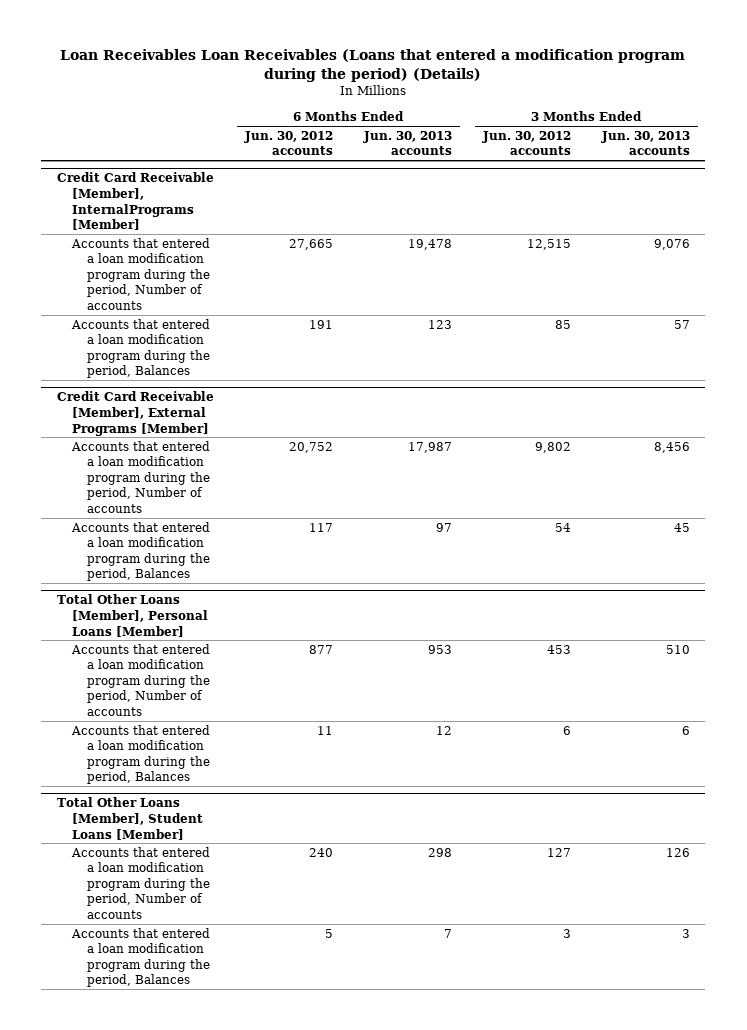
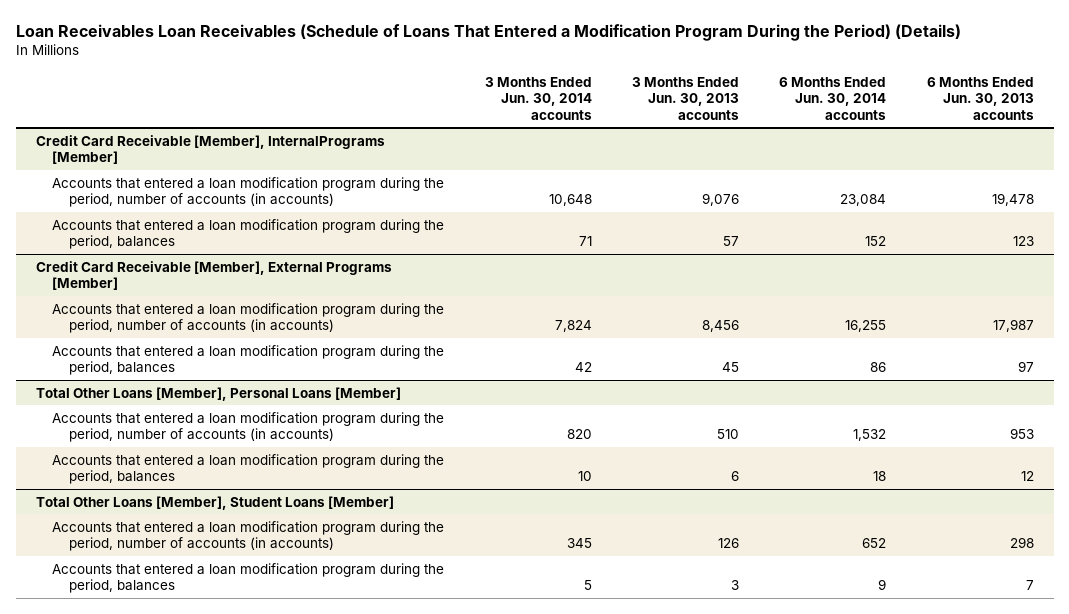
- Loan Receivables Loan Receivables (Loans that entered a modification program during the period) (Details)
+ Loan Receivables Loan Receivables (Schedule of Loans That Entered a Modification Program During the Period) (Details)
- | 6 Months Ended Jun. 30, 2012 accounts | 6 Months Ended Jun. 30, 2013 accounts | 3 Months Ended Jun. 30, 2012 accounts | 3 Months Ended Jun. 30, 2013 accounts
+ | 3 Months Ended Jun. 30, 2014 accounts | 3 Months Ended Jun. 30, 2013 accounts | 6 Months Ended Jun. 30, 2014 accounts | 6 Months Ended Jun. 30, 2013 accounts
@ Credit Card Receivable [Member], InternalPrograms [Member]
- Accounts that entered a loan modification program during the period, Number of accounts | 27,665 | 19,478 | 12,515 | 9,076
- Accounts that entered a loan modification program during the period, Balances | 191 | 123 | 85 | 57
+ Accounts that entered a loan modification program during the period, number of accounts (in accounts) | 10,648 | 9,076 | 23,084 | 19,478
+ Accounts that entered a loan modification program during the period, balances | 71 | 57 | 152 | 123
@ Credit Card Receivable [Member], External Programs [Member]
- Accounts that entered a loan modification program during the period, Number of accounts | 20,752 | 17,987 | 9,802 | 8,456
- Accounts that entered a loan modification program during the period, Balances | 117 | 97 | 54 | 45
+ Accounts that entered a loan modification program during the period, number of accounts (in accounts) | 7,824 | 8,456 | 16,255 | 17,987
+ Accounts that entered a loan modification program during the period, balances | 42 | 45 | 86 | 97
@ Total Other Loans [Member], Personal Loans [Member]
- Accounts that entered a loan modification program during the period, Number of accounts | 877 | 953 | 453 | 510
- Accounts that entered a loan modification program during the period, Balances | 11 | 12 | 6 | 6
+ Accounts that entered a loan modification program during the period, number of accounts (in accounts) | 820 | 510 | 1,532 | 953
+ Accounts that entered a loan modification program during the period, balances | 10 | 6 | 18 | 12
@ Total Other Loans [Member], Student Loans [Member]
- Accounts that entered a loan modification program during the period, Number of accounts | 240 | 298 | 127 | 126
- Accounts that entered a loan modification program during the period, Balances | 5 | 7 | 3 | 3
+ Accounts that entered a loan modification program during the period, number of accounts (in accounts) | 345 | 126 | 652 | 298
+ Accounts that entered a loan modification program during the period, balances | 5 | 3 | 9 | 7

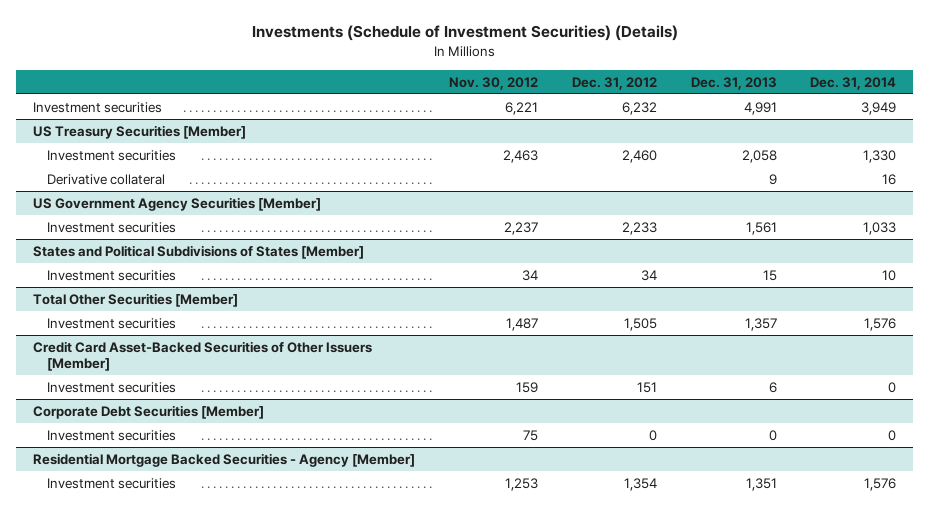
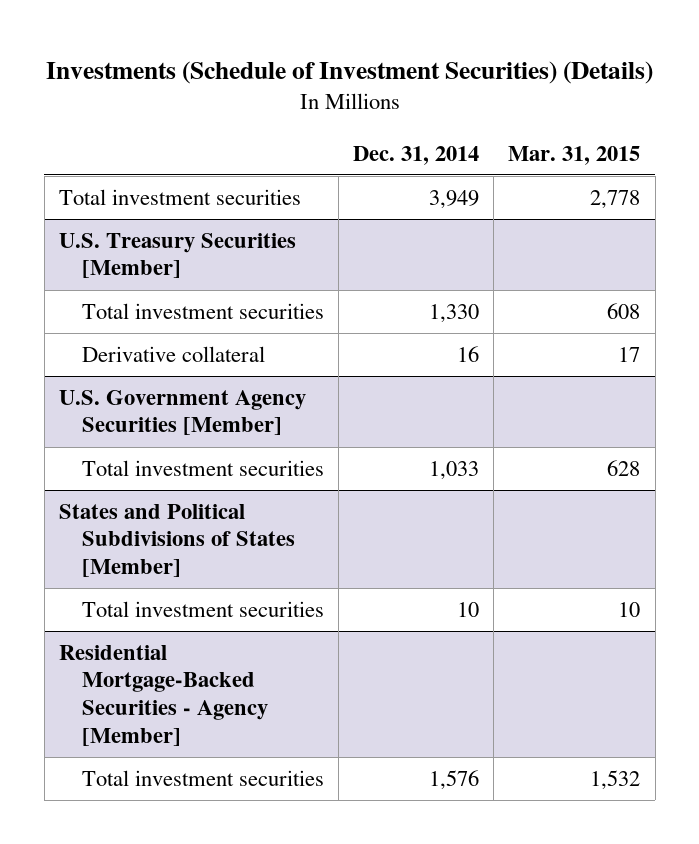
- | Nov. 30, 2012 | Dec. 31, 2012 | Dec. 31, 2013 | Dec. 31, 2014
+ | Dec. 31, 2014 | Mar. 31, 2015
- Investment securities | 6,221 | 6,232 | 4,991 | 3,949
- US Treasury Securities [Member]
- Investment securities | 2,463 | 2,460 | 2,058 | 1,330
+ Total investment securities | 3,949 | 2,778
+ U.S. Treasury Securities [Member]
+ Total investment securities | 1,330 | 608
- US Government Agency Securities [Member]
- Investment securities | 2,237 | 2,233 | 1,561 | 1,033
+ U.S. Government Agency Securities [Member]
+ Total investment securities | 1,033 | 628
@ States and Political Subdivisions of States [Member]
- Investment securities | 34 | 34 | 15 | 10
- Total Other Securities [Member]
- Investment securities | 1,487 | 1,505 | 1,357 | 1,576
- Credit Card Asset-Backed Securities of Other Issuers [Member]
- Investment securities | 159 | 151 | 6 | 0
- Corporate Debt Securities [Member]
- Investment securities | 75 | 0 | 0 | 0
- Residential Mortgage Backed Securities - Agency [Member]
- Investment securities | 1,253 | 1,354 | 1,351 | 1,576
@ States and Political Subdivisions of States [Member]
+ Total investment securities | 10 | 10
+ Residential Mortgage-Backed Securities - Agency [Member]
+ Total investment securities | 1,576 | 1,532

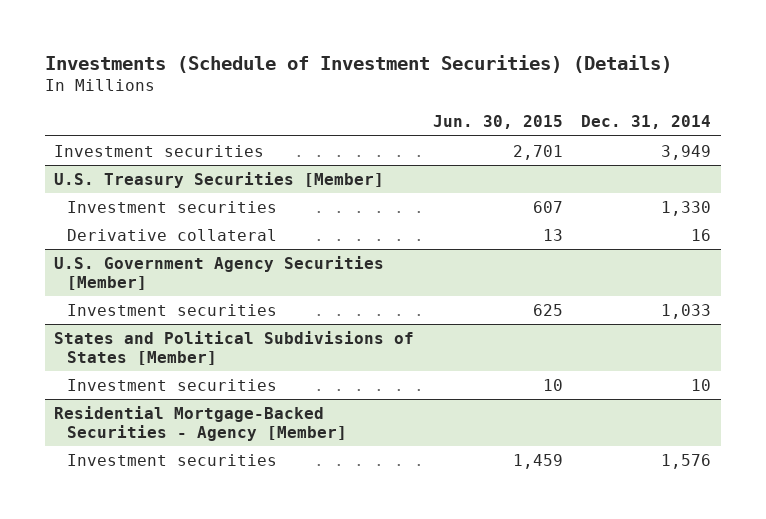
- | Dec. 31, 2014 | Mar. 31, 2015
+ | Jun. 30, 2015 | Dec. 31, 2014
- Total investment securities | 3,949 | 2,778
+ Investment securities | 2,701 | 3,949
@ U.S. Treasury Securities [Member]
- Total investment securities | 1,330 | 608
+ Investment securities | 607 | 1,330
@ U.S. Government Agency Securities [Member]
- Total investment securities | 1,033 | 628
+ Investment securities | 625 | 1,033
@ States and Political Subdivisions of States [Member]
- Total investment securities | 10 | 10
+ Investment securities | 10 | 10
@ Residential Mortgage-Backed Securities - Agency [Member]
- Total investment securities | 1,576 | 1,532
+ Investment securities | 1,459 | 1,576

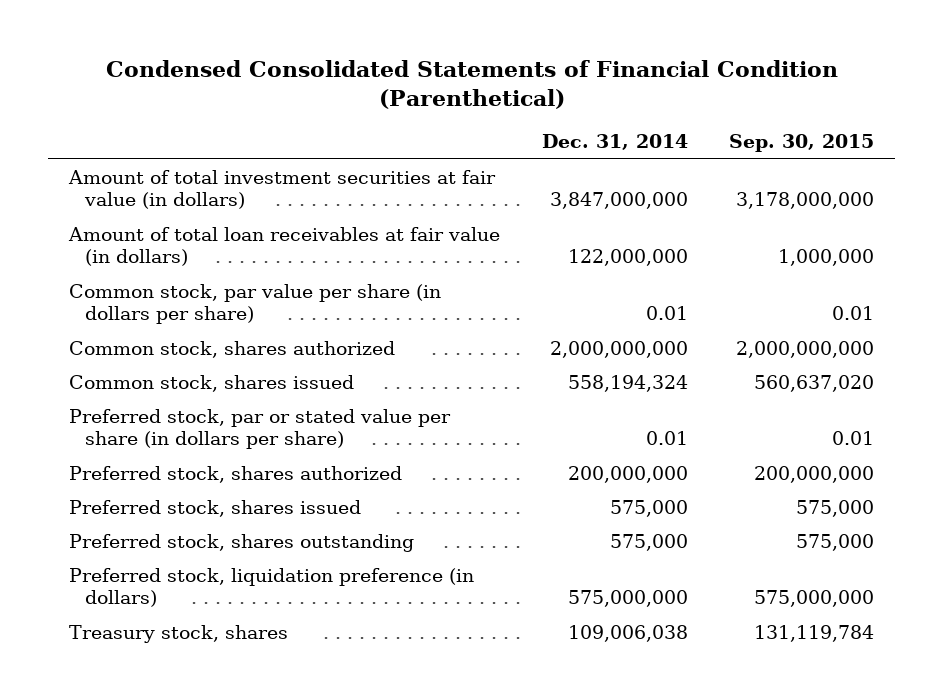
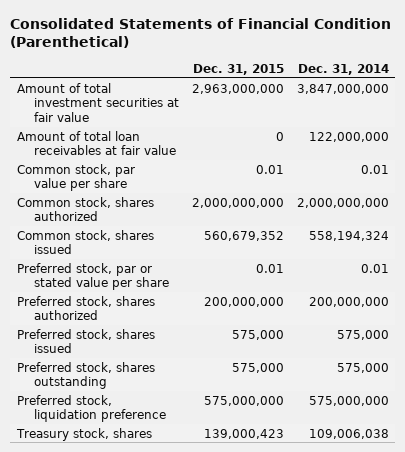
- Condensed Consolidated Statements of Financial Condition (Parenthetical)
+ Consolidated Statements of Financial Condition (Parenthetical)
- | Dec. 31, 2014 | Sep. 30, 2015
+ | Dec. 31, 2015 | Dec. 31, 2014
- Amount of total investment securities at fair value (in dollars) | 3,847,000,000 | 3,178,000,000
- Amount of total loan receivables at fair value (in dollars) | 122,000,000 | 1,000,000
- Common stock, par value per share (in dollars per share) | 0.01 | 0.01
+ Amount of total investment securities at fair value | 2,963,000,000 | 3,847,000,000
+ Amount of total loan receivables at fair value | 0 | 122,000,000
+ Common stock, par value per share | 0.01 | 0.01
- Preferred stock, par or stated value per share (in dollars per share) | 0.01 | 0.01
+ Preferred stock, par or stated value per share | 0.01 | 0.01
- Preferred stock, liquidation preference (in dollars) | 575,000,000 | 575,000,000
+ Preferred stock, liquidation preference | 575,000,000 | 575,000,000

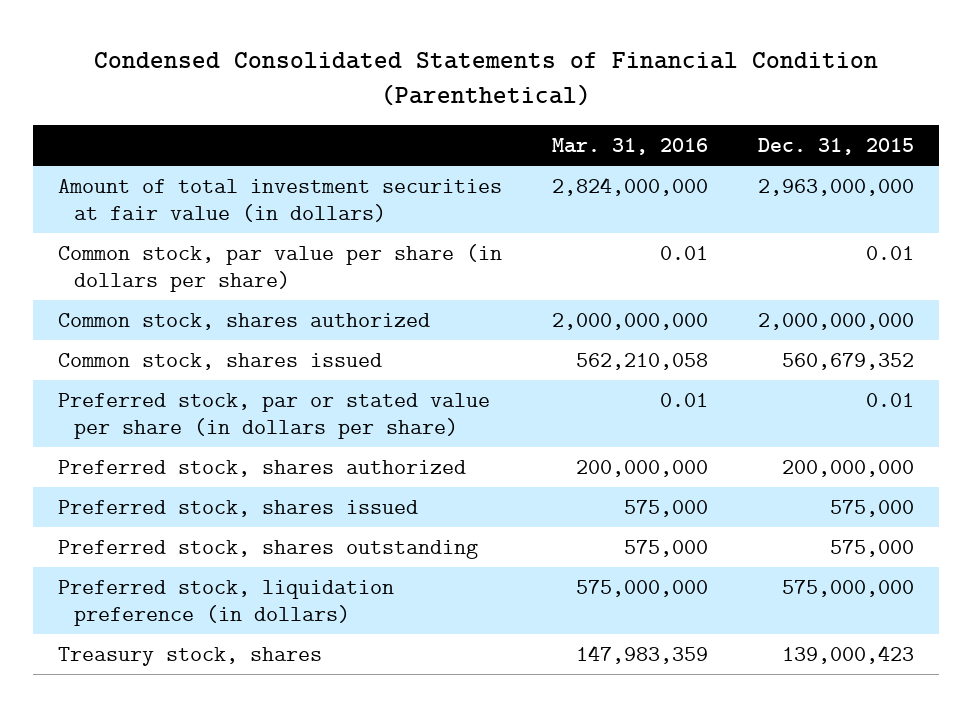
- Consolidated Statements of Financial Condition (Parenthetical)
+ Condensed Consolidated Statements of Financial Condition (Parenthetical)
- | Dec. 31, 2015 | Dec. 31, 2014
+ | Mar. 31, 2016 | Dec. 31, 2015
- Amount of total investment securities at fair value | 2,963,000,000 | 3,847,000,000
- Amount of total loan receivables at fair value | 0 | 122,000,000
- Common stock, par value per share | 0.01 | 0.01
+ Amount of total investment securities at fair value (in dollars) | 2,824,000,000 | 2,963,000,000
+ Common stock, par value per share (in dollars per share) | 0.01 | 0.01
- Preferred stock, par or stated value per share | 0.01 | 0.01
+ Preferred stock, par or stated value per share (in dollars per share) | 0.01 | 0.01
- Preferred stock, liquidation preference | 575,000,000 | 575,000,000
+ Preferred stock, liquidation preference (in dollars) | 575,000,000 | 575,000,000

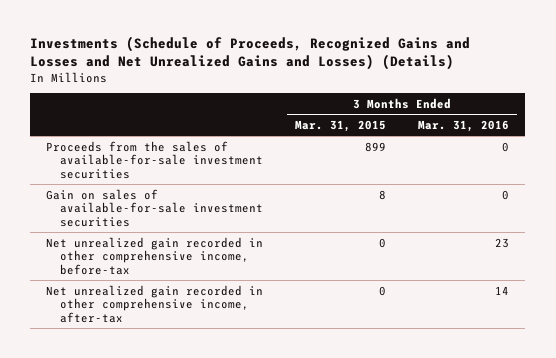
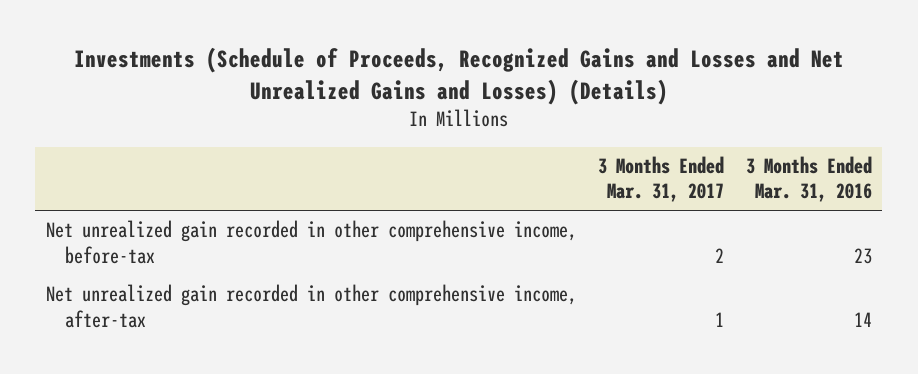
- | 3 Months Ended Mar. 31, 2015 | 3 Months Ended Mar. 31, 2016
+ | 3 Months Ended Mar. 31, 2017 | 3 Months Ended Mar. 31, 2016
- Proceeds from the sales of available-for-sale investment securities | 899 | 0
- Gain on sales of available-for-sale investment securities | 8 | 0

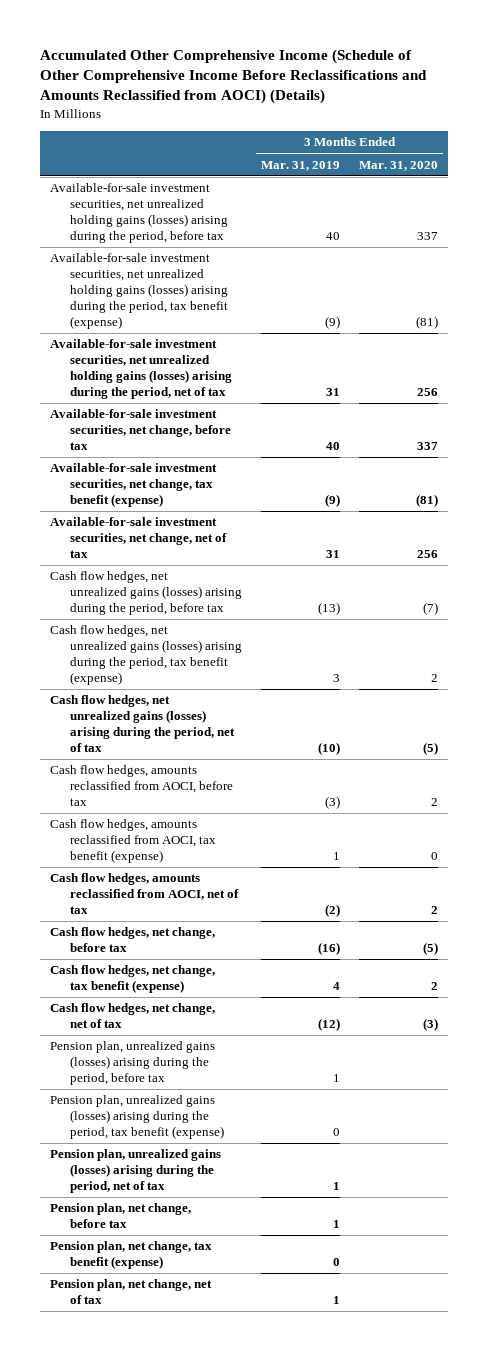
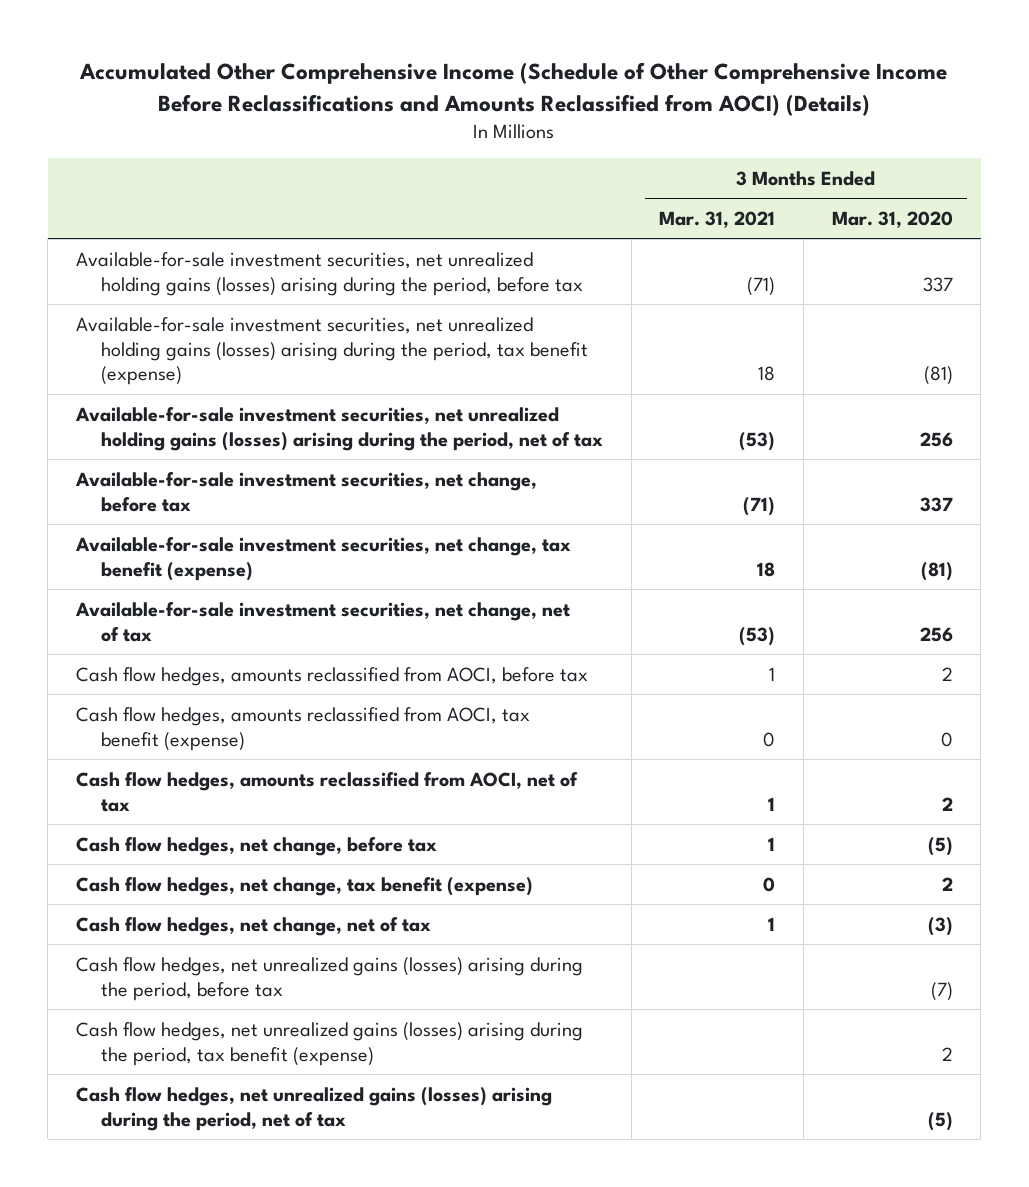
- | 3 Months Ended Mar. 31, 2019 | 3 Months Ended Mar. 31, 2020
+ | 3 Months Ended Mar. 31, 2021 | 3 Months Ended Mar. 31, 2020
- Pension plan, unrealized gains (losses) arising during the period, before tax | 1 |
- Pension plan, unrealized gains (losses) arising during the period, tax benefit (expense) | 0 |
- Pension plan, unrealized gains (losses) arising during the period, net of tax | 1 |
- Pension plan, net change, before tax | 1 |
- Pension plan, net change, tax benefit (expense) | 0 |
- Pension plan, net change, net of tax | 1 |
moved down: Cash flow hedges, net unrealized gains (losses) arising during the period, before tax | | (7)
moved down: Cash flow hedges, net unrealized gains (losses) arising during the period, tax benefit (expense) | | 2
moved down: Cash flow hedges, net unrealized gains (losses) arising during the period, net of tax | | (5)

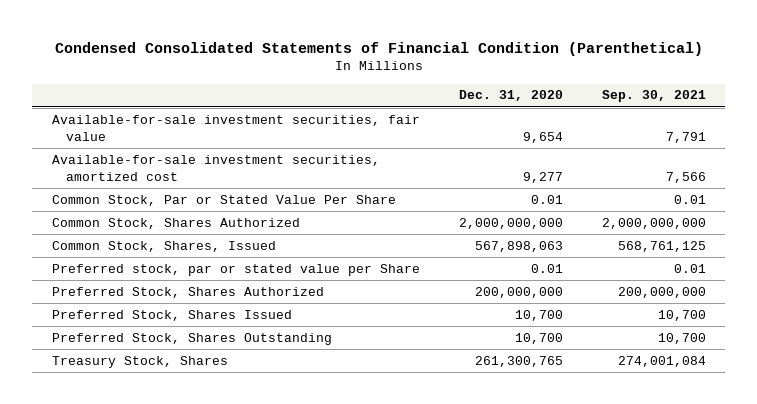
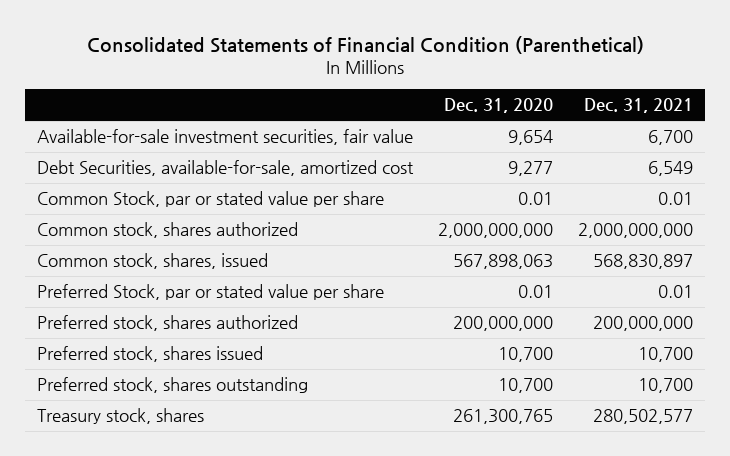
- Condensed Consolidated Statements of Financial Condition (Parenthetical)
+ Consolidated Statements of Financial Condition (Parenthetical)
- | Dec. 31, 2020 | Sep. 30, 2021
+ | Dec. 31, 2020 | Dec. 31, 2021
- Available-for-sale investment securities, amortized cost | 9,277 | 7,566
- Common Stock, Par or Stated Value Per Share | 0.01 | 0.01
- Common Stock, Shares Authorized | 2,000,000,000 | 2,000,000,000
- Common Stock, Shares, Issued | 567,898,063 | 568,761,125
- Preferred stock, par or stated value per Share | 0.01 | 0.01
- Preferred Stock, Shares Authorized | 200,000,000 | 200,000,000
- Preferred Stock, Shares Issued | 10,700 | 10,700
- Preferred Stock, Shares Outstanding | 10,700 | 10,700
- Treasury Stock, Shares | 261,300,765 | 274,001,084
+ Debt Securities, available-for-sale, amortized cost | 9,277 | 6,549
+ Common Stock, par or stated value per share | 0.01 | 0.01
+ Common stock, shares authorized | 2,000,000,000 | 2,000,000,000
+ Common stock, shares, issued | 567,898,063 | 568,830,897
+ Preferred Stock, par or stated value per share | 0.01 | 0.01
+ Preferred stock, shares authorized | 200,000,000 | 200,000,000
+ Preferred stock, shares issued | 10,700 | 10,700
+ Preferred stock, shares outstanding | 10,700 | 10,700
+ Treasury stock, shares | 261,300,765 | 280,502,577

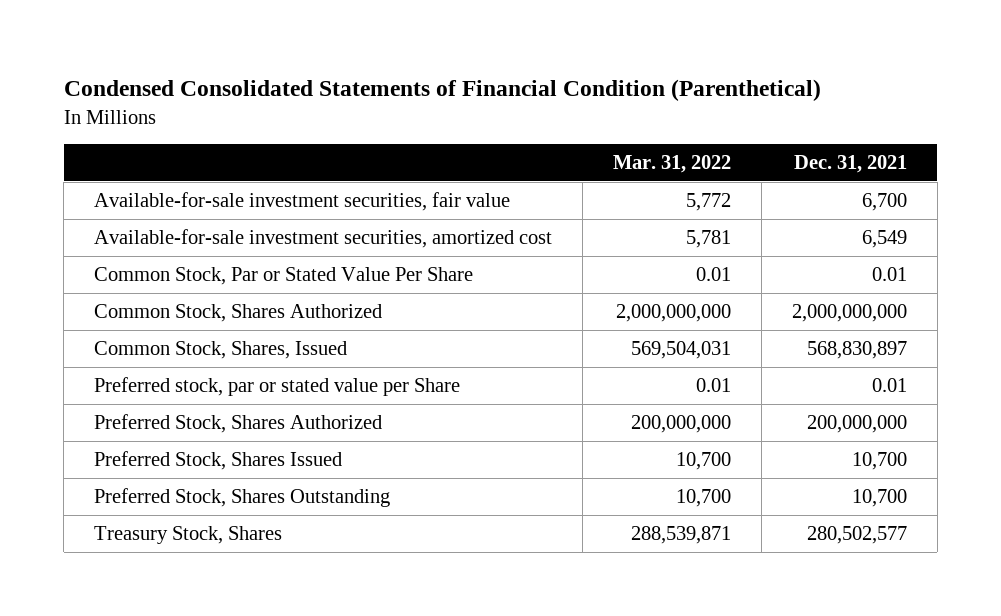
- Consolidated Statements of Financial Condition (Parenthetical)
+ Condensed Consolidated Statements of Financial Condition (Parenthetical)
- | Dec. 31, 2020 | Dec. 31, 2021
+ | Mar. 31, 2022 | Dec. 31, 2021
- Debt Securities, available-for-sale, amortized cost | 9,277 | 6,549
- Common Stock, par or stated value per share | 0.01 | 0.01
- Common stock, shares authorized | 2,000,000,000 | 2,000,000,000
- Common stock, shares, issued | 567,898,063 | 568,830,897
- Preferred Stock, par or stated value per share | 0.01 | 0.01
- Preferred stock, shares authorized | 200,000,000 | 200,000,000
- Preferred stock, shares issued | 10,700 | 10,700
- Preferred stock, shares outstanding | 10,700 | 10,700
- Treasury stock, shares | 261,300,765 | 280,502,577
+ Available-for-sale investment securities, amortized cost | 5,781 | 6,549
+ Common Stock, Par or Stated Value Per Share | 0.01 | 0.01
+ Common Stock, Shares Authorized | 2,000,000,000 | 2,000,000,000
+ Common Stock, Shares, Issued | 569,504,031 | 568,830,897
+ Preferred stock, par or stated value per Share | 0.01 | 0.01
+ Preferred Stock, Shares Authorized | 200,000,000 | 200,000,000
+ Preferred Stock, Shares Issued | 10,700 | 10,700
+ Preferred Stock, Shares Outstanding | 10,700 | 10,700
+ Treasury Stock, Shares | 288,539,871 | 280,502,577

